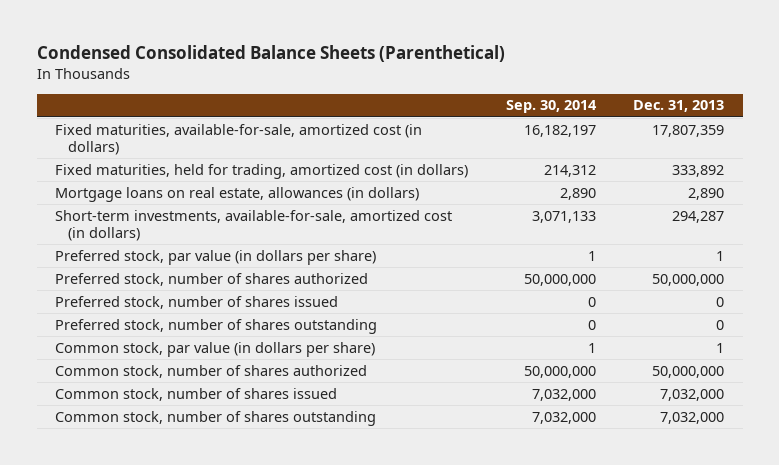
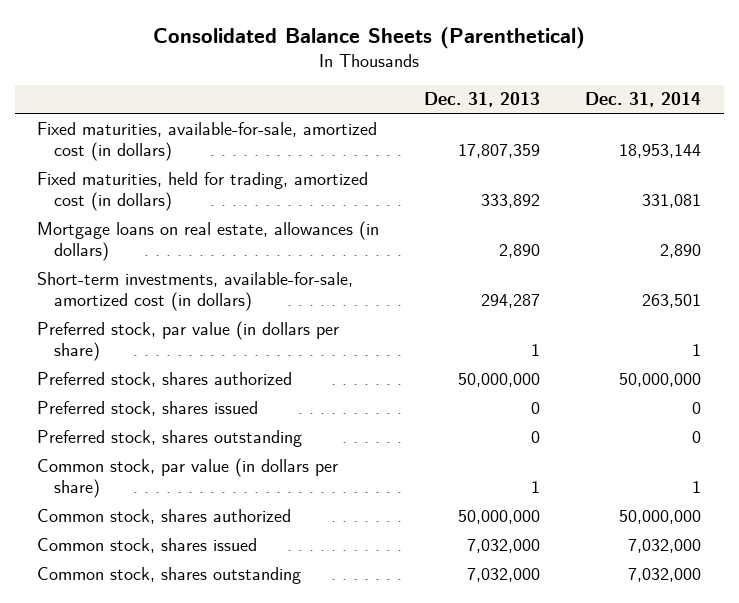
- Condensed Consolidated Balance Sheets (Parenthetical)
+ Consolidated Balance Sheets (Parenthetical)
- | Sep. 30, 2014 | Dec. 31, 2013
+ | Dec. 31, 2013 | Dec. 31, 2014
- Preferred stock, number of shares authorized | 50,000,000 | 50,000,000
- Preferred stock, number of shares issued | 0 | 0
- Preferred stock, number of shares outstanding | 0 | 0
+ Preferred stock, shares authorized | 50,000,000 | 50,000,000
+ Preferred stock, shares issued | 0 | 0
+ Preferred stock, shares outstanding | 0 | 0
- Common stock, number of shares authorized | 50,000,000 | 50,000,000
- Common stock, number of shares issued | 7,032,000 | 7,032,000
- Common stock, number of shares outstanding | 7,032,000 | 7,032,000
+ Common stock, shares authorized | 50,000,000 | 50,000,000
+ Common stock, shares issued | 7,032,000 | 7,032,000
+ Common stock, shares outstanding | 7,032,000 | 7,032,000

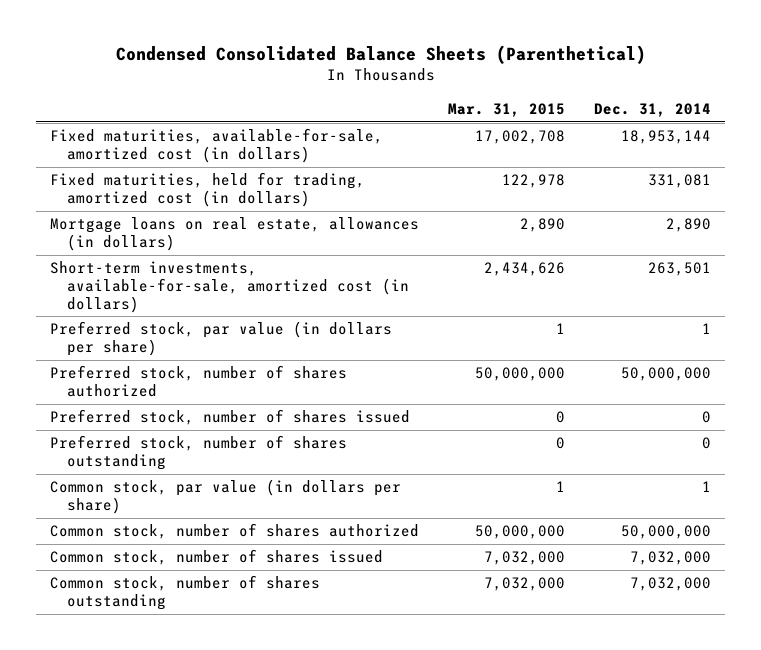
- Consolidated Balance Sheets (Parenthetical)
+ Condensed Consolidated Balance Sheets (Parenthetical)
- | Dec. 31, 2013 | Dec. 31, 2014
+ | Mar. 31, 2015 | Dec. 31, 2014
- Preferred stock, shares authorized | 50,000,000 | 50,000,000
- Preferred stock, shares issued | 0 | 0
- Preferred stock, shares outstanding | 0 | 0
+ Preferred stock, number of shares authorized | 50,000,000 | 50,000,000
+ Preferred stock, number of shares issued | 0 | 0
+ Preferred stock, number of shares outstanding | 0 | 0
- Common stock, shares authorized | 50,000,000 | 50,000,000
- Common stock, shares issued | 7,032,000 | 7,032,000
- Common stock, shares outstanding | 7,032,000 | 7,032,000
+ Common stock, number of shares authorized | 50,000,000 | 50,000,000
+ Common stock, number of shares issued | 7,032,000 | 7,032,000
+ Common stock, number of shares outstanding | 7,032,000 | 7,032,000

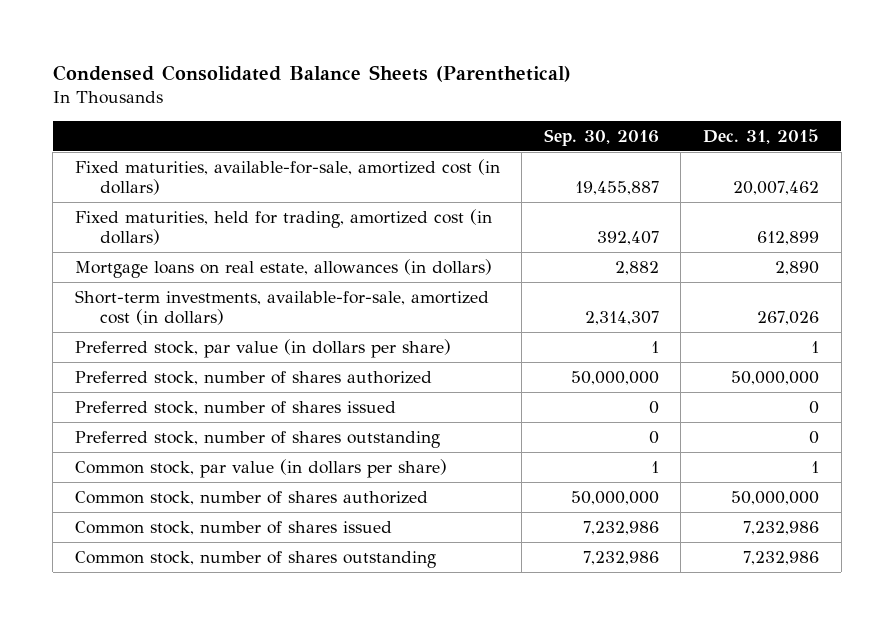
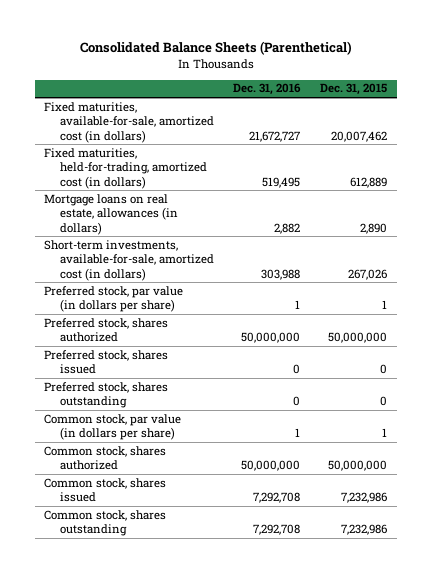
- Condensed Consolidated Balance Sheets (Parenthetical)
+ Consolidated Balance Sheets (Parenthetical)
- | Sep. 30, 2016 | Dec. 31, 2015
+ | Dec. 31, 2016 | Dec. 31, 2015
- Fixed maturities, held for trading, amortized cost (in dollars) | 392,407 | 612,899
+ Fixed maturities, held-for-trading, amortized cost (in dollars) | 519,495 | 612,889
- Preferred stock, number of shares authorized | 50,000,000 | 50,000,000
- Preferred stock, number of shares issued | 0 | 0
- Preferred stock, number of shares outstanding | 0 | 0
+ Preferred stock, shares authorized | 50,000,000 | 50,000,000
+ Preferred stock, shares issued | 0 | 0
+ Preferred stock, shares outstanding | 0 | 0
- Common stock, number of shares authorized | 50,000,000 | 50,000,000
- Common stock, number of shares issued | 7,232,986 | 7,232,986
- Common stock, number of shares outstanding | 7,232,986 | 7,232,986
+ Common stock, shares authorized | 50,000,000 | 50,000,000
+ Common stock, shares issued | 7,292,708 | 7,232,986
+ Common stock, shares outstanding | 7,292,708 | 7,232,986

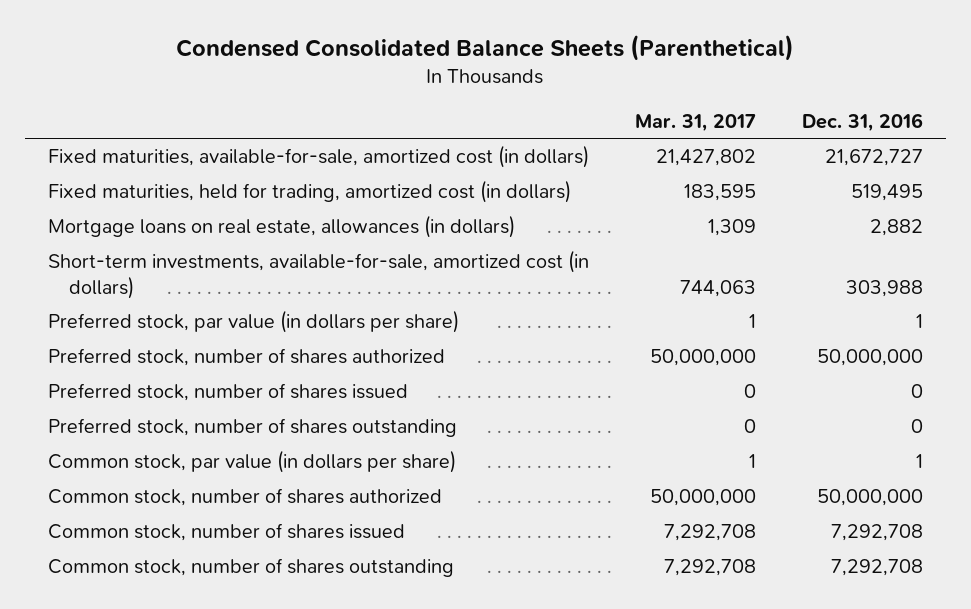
- Consolidated Balance Sheets (Parenthetical)
+ Condensed Consolidated Balance Sheets (Parenthetical)
- | Dec. 31, 2016 | Dec. 31, 2015
+ | Mar. 31, 2017 | Dec. 31, 2016
- Fixed maturities, held-for-trading, amortized cost (in dollars) | 519,495 | 612,889
+ Fixed maturities, held for trading, amortized cost (in dollars) | 183,595 | 519,495
- Preferred stock, shares authorized | 50,000,000 | 50,000,000
- Preferred stock, shares issued | 0 | 0
- Preferred stock, shares outstanding | 0 | 0
+ Preferred stock, number of shares authorized | 50,000,000 | 50,000,000
+ Preferred stock, number of shares issued | 0 | 0
+ Preferred stock, number of shares outstanding | 0 | 0
- Common stock, shares authorized | 50,000,000 | 50,000,000
- Common stock, shares issued | 7,292,708 | 7,232,986
- Common stock, shares outstanding | 7,292,708 | 7,232,986
+ Common stock, number of shares authorized | 50,000,000 | 50,000,000
+ Common stock, number of shares issued | 7,292,708 | 7,292,708
+ Common stock, number of shares outstanding | 7,292,708 | 7,292,708

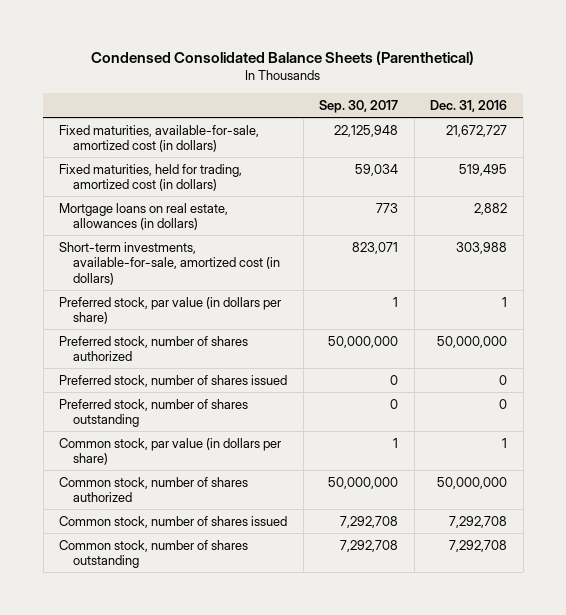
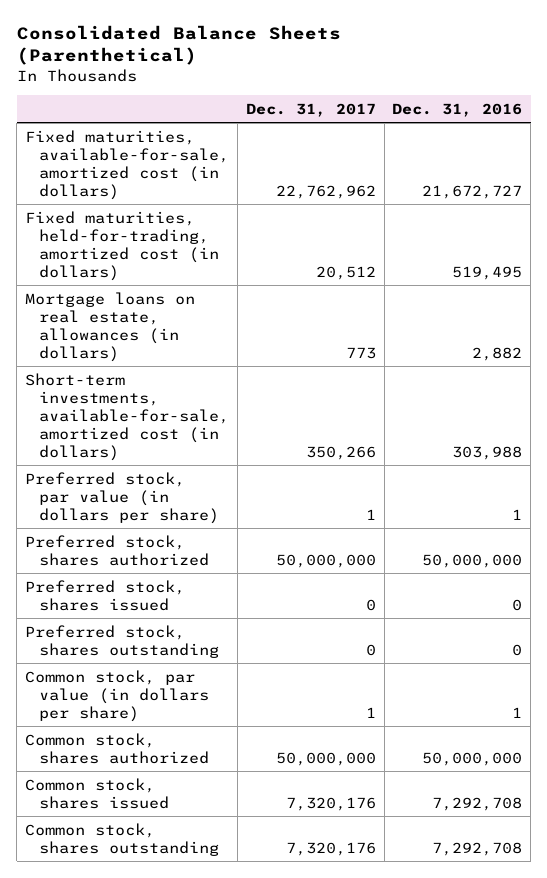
- Condensed Consolidated Balance Sheets (Parenthetical)
+ Consolidated Balance Sheets (Parenthetical)
- | Sep. 30, 2017 | Dec. 31, 2016
+ | Dec. 31, 2017 | Dec. 31, 2016
- Fixed maturities, held for trading, amortized cost (in dollars) | 59,034 | 519,495
+ Fixed maturities, held-for-trading, amortized cost (in dollars) | 20,512 | 519,495
- Preferred stock, number of shares authorized | 50,000,000 | 50,000,000
- Preferred stock, number of shares issued | 0 | 0
- Preferred stock, number of shares outstanding | 0 | 0
+ Preferred stock, shares authorized | 50,000,000 | 50,000,000
+ Preferred stock, shares issued | 0 | 0
+ Preferred stock, shares outstanding | 0 | 0
- Common stock, number of shares authorized | 50,000,000 | 50,000,000
- Common stock, number of shares issued | 7,292,708 | 7,292,708
- Common stock, number of shares outstanding | 7,292,708 | 7,292,708
+ Common stock, shares authorized | 50,000,000 | 50,000,000
+ Common stock, shares issued | 7,320,176 | 7,292,708
+ Common stock, shares outstanding | 7,320,176 | 7,292,708

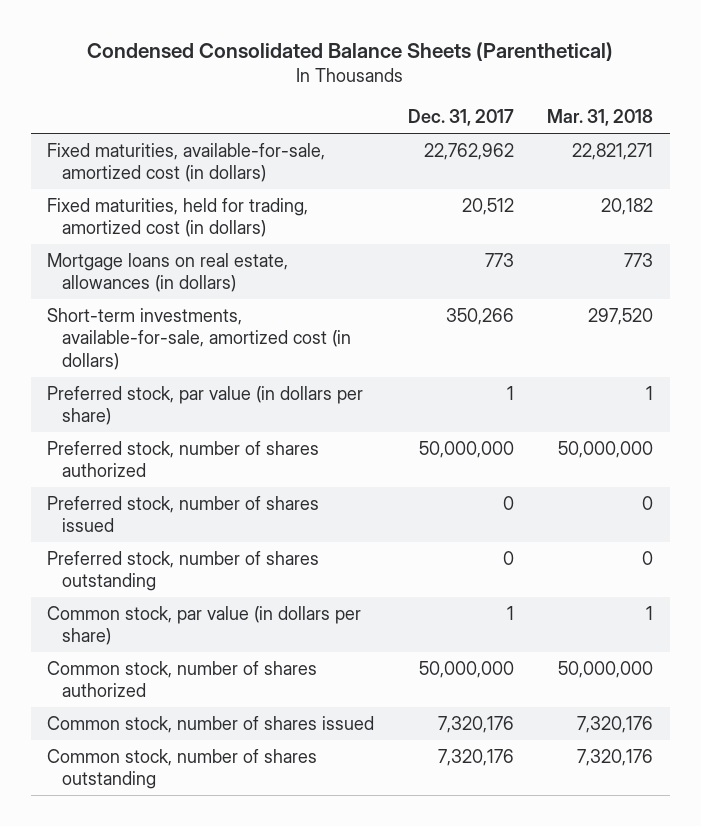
- Consolidated Balance Sheets (Parenthetical)
+ Condensed Consolidated Balance Sheets (Parenthetical)
- | Dec. 31, 2017 | Dec. 31, 2016
+ | Dec. 31, 2017 | Mar. 31, 2018
- Fixed maturities, held-for-trading, amortized cost (in dollars) | 20,512 | 519,495
+ Fixed maturities, held for trading, amortized cost (in dollars) | 20,512 | 20,182
- Preferred stock, shares authorized | 50,000,000 | 50,000,000
- Preferred stock, shares issued | 0 | 0
- Preferred stock, shares outstanding | 0 | 0
+ Preferred stock, number of shares authorized | 50,000,000 | 50,000,000
+ Preferred stock, number of shares issued | 0 | 0
+ Preferred stock, number of shares outstanding | 0 | 0
- Common stock, shares authorized | 50,000,000 | 50,000,000
- Common stock, shares issued | 7,320,176 | 7,292,708
- Common stock, shares outstanding | 7,320,176 | 7,292,708
+ Common stock, number of shares authorized | 50,000,000 | 50,000,000
+ Common stock, number of shares issued | 7,320,176 | 7,320,176
+ Common stock, number of shares outstanding | 7,320,176 | 7,320,176

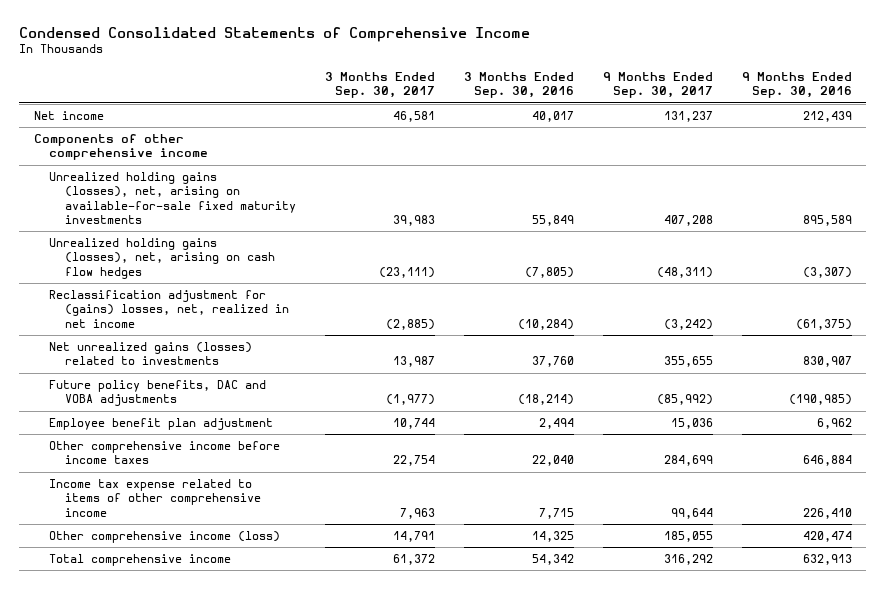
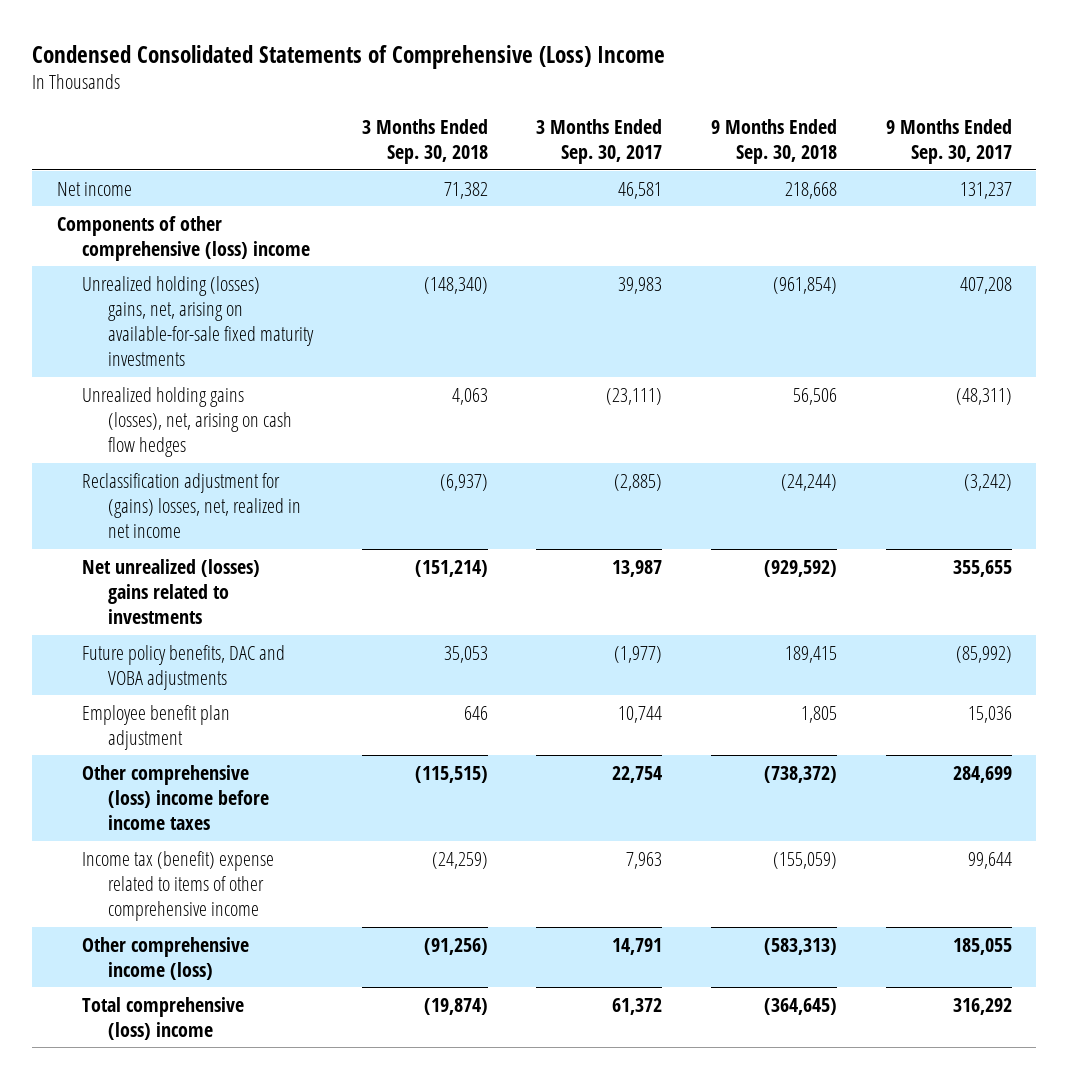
- Condensed Consolidated Statements of Comprehensive Income
+ Condensed Consolidated Statements of Comprehensive (Loss) Income
- | 3 Months Ended Sep. 30, 2017 | 3 Months Ended Sep. 30, 2016 | 9 Months Ended Sep. 30, 2017 | 9 Months Ended Sep. 30, 2016
+ | 3 Months Ended Sep. 30, 2018 | 3 Months Ended Sep. 30, 2017 | 9 Months Ended Sep. 30, 2018 | 9 Months Ended Sep. 30, 2017
- Components of other comprehensive income
- Unrealized holding gains (losses), net, arising on available-for-sale fixed maturity investments | 39,983 | 55,849 | 407,208 | 895,589
+ Components of other comprehensive (loss) income
+ Unrealized holding (losses) gains, net, arising on available-for-sale fixed maturity investments | (148,340) | 39,983 | (961,854) | 407,208
- Net unrealized gains (losses) related to investments | 13,987 | 37,760 | 355,655 | 830,907
+ Net unrealized (losses) gains related to investments | (151,214) | 13,987 | (929,592) | 355,655
- Other comprehensive income before income taxes | 22,754 | 22,040 | 284,699 | 646,884
- Income tax expense related to items of other comprehensive income | 7,963 | 7,715 | 99,644 | 226,410
+ Other comprehensive (loss) income before income taxes | (115,515) | 22,754 | (738,372) | 284,699
+ Income tax (benefit) expense related to items of other comprehensive income | (24,259) | 7,963 | (155,059) | 99,644
- Total comprehensive income | 61,372 | 54,342 | 316,292 | 632,913
+ Total comprehensive (loss) income | (19,874) | 61,372 | (364,645) | 316,292

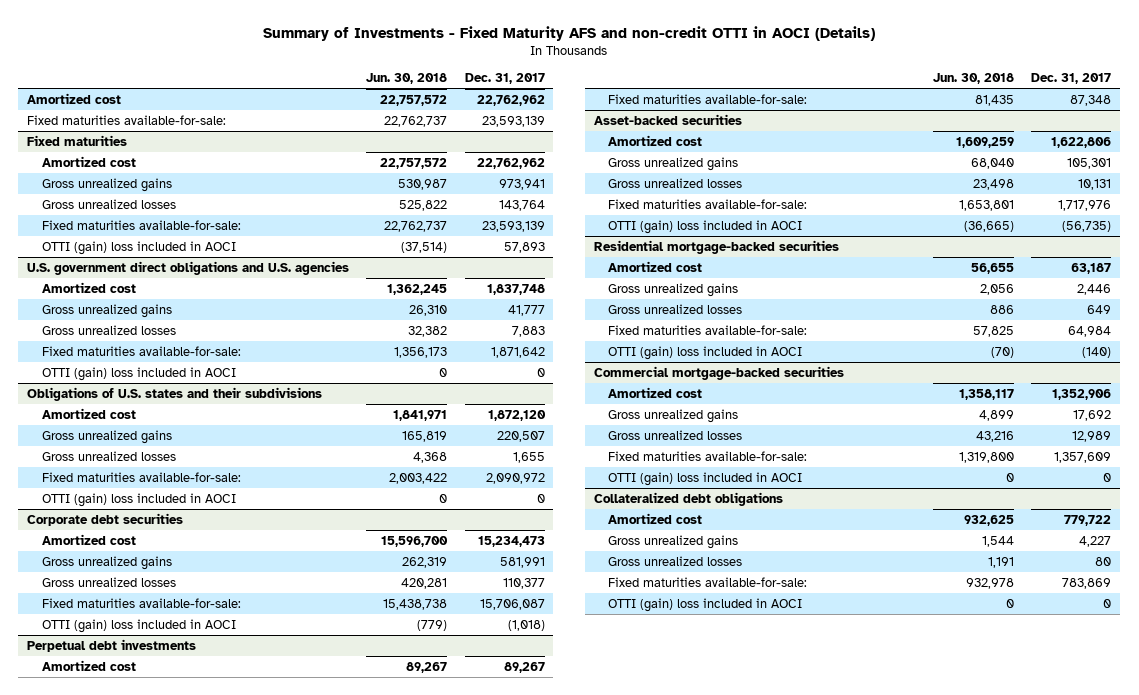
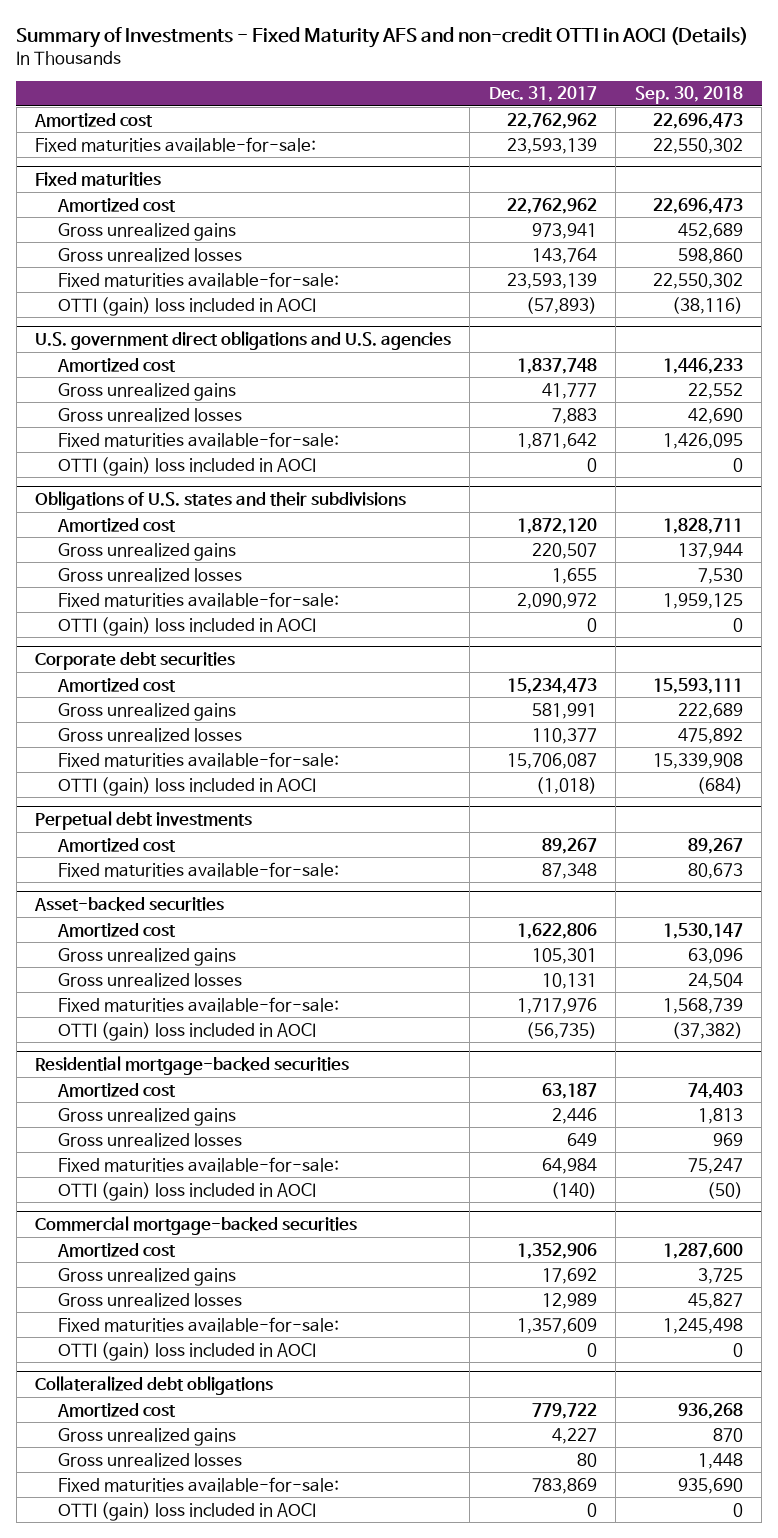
- | Jun. 30, 2018 | Dec. 31, 2017
+ | Dec. 31, 2017 | Sep. 30, 2018
@ Fixed maturities
- OTTI (gain) loss included in AOCI | (37,514) | 57,893
+ OTTI (gain) loss included in AOCI | (57,893) | (38,116)

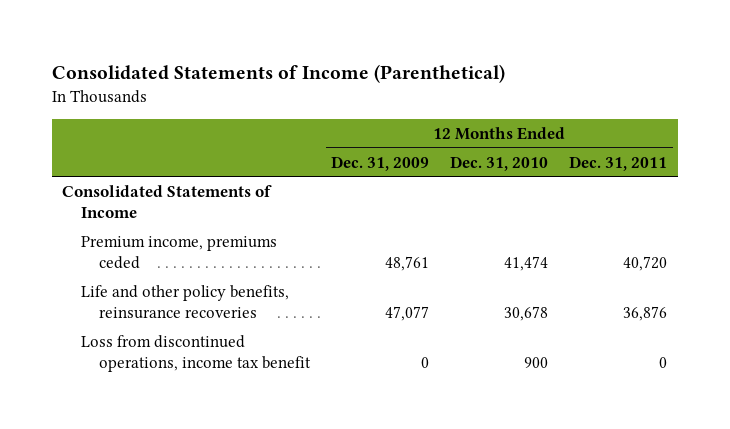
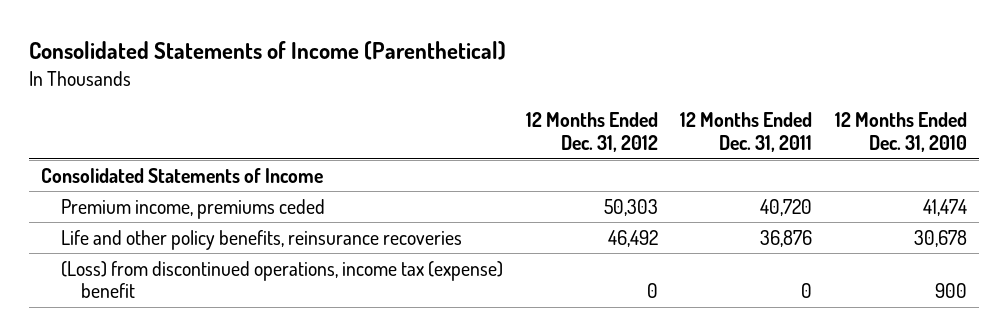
- | 12 Months Ended Dec. 31, 2009 | 12 Months Ended Dec. 31, 2010 | 12 Months Ended Dec. 31, 2011
+ | 12 Months Ended Dec. 31, 2012 | 12 Months Ended Dec. 31, 2011 | 12 Months Ended Dec. 31, 2010
- Loss from discontinued operations, income tax benefit | 0 | 900 | 0
+ (Loss) from discontinued operations, income tax (expense) benefit | 0 | 0 | 900

